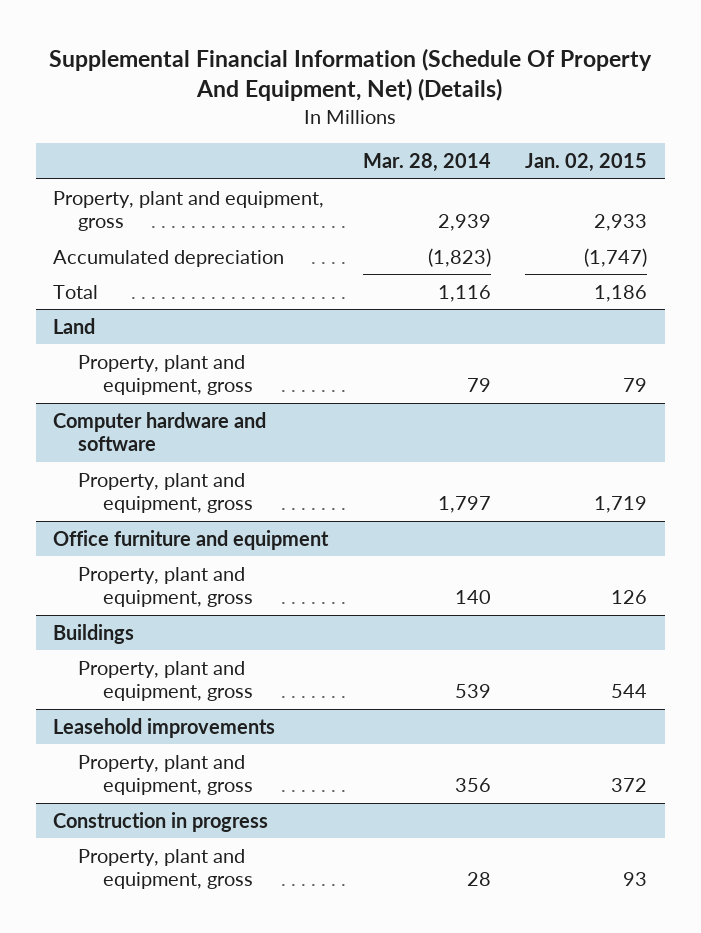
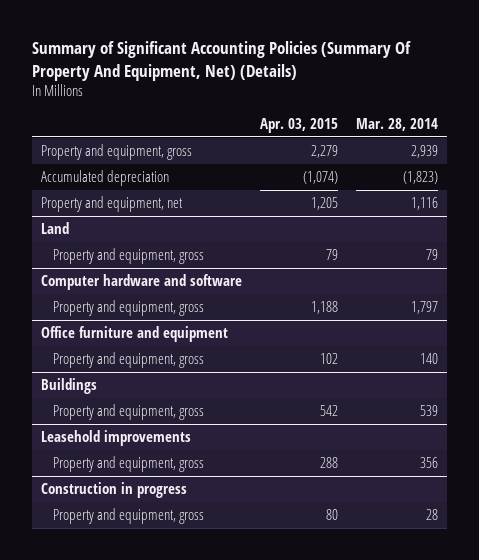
- Supplemental Financial Information (Schedule Of Property And Equipment, Net) (Details)
+ Summary of Significant Accounting Policies (Summary Of Property And Equipment, Net) (Details)
- | Mar. 28, 2014 | Jan. 02, 2015
+ | Apr. 03, 2015 | Mar. 28, 2014
- Property, plant and equipment, gross | 2,939 | 2,933
+ Property and equipment, gross | 2,279 | 2,939
- Total | 1,116 | 1,186
+ Property and equipment, net | 1,205 | 1,116
@ Land
- Property, plant and equipment, gross | 79 | 79
+ Property and equipment, gross | 79 | 79
@ Computer hardware and software
- Property, plant and equipment, gross | 1,797 | 1,719
+ Property and equipment, gross | 1,188 | 1,797
@ Office furniture and equipment
- Property, plant and equipment, gross | 140 | 126
+ Property and equipment, gross | 102 | 140
@ Buildings
- Property, plant and equipment, gross | 539 | 544
+ Property and equipment, gross | 542 | 539
@ Leasehold improvements
- Property, plant and equipment, gross | 356 | 372
+ Property and equipment, gross | 288 | 356
@ Construction in progress
- Property, plant and equipment, gross | 28 | 93
+ Property and equipment, gross | 80 | 28

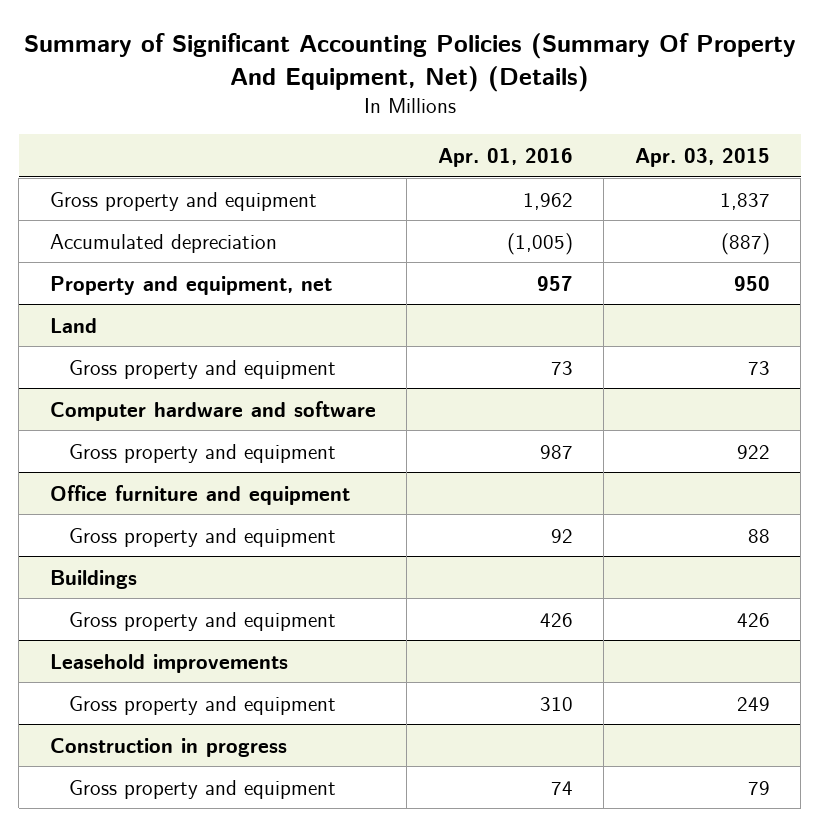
- | Apr. 03, 2015 | Mar. 28, 2014
+ | Apr. 01, 2016 | Apr. 03, 2015
- Property and equipment, gross | 2,279 | 2,939
- Accumulated depreciation | (1,074) | (1,823)
- Property and equipment, net | 1,205 | 1,116
+ Gross property and equipment | 1,962 | 1,837
+ Accumulated depreciation | (1,005) | (887)
+ Property and equipment, net | 957 | 950
@ Land
- Property and equipment, gross | 79 | 79
+ Gross property and equipment | 73 | 73
@ Computer hardware and software
- Property and equipment, gross | 1,188 | 1,797
+ Gross property and equipment | 987 | 922
@ Office furniture and equipment
- Property and equipment, gross | 102 | 140
+ Gross property and equipment | 92 | 88
@ Buildings
- Property and equipment, gross | 542 | 539
+ Gross property and equipment | 426 | 426
@ Leasehold improvements
- Property and equipment, gross | 288 | 356
+ Gross property and equipment | 310 | 249
@ Construction in progress
- Property and equipment, gross | 80 | 28
+ Gross property and equipment | 74 | 79

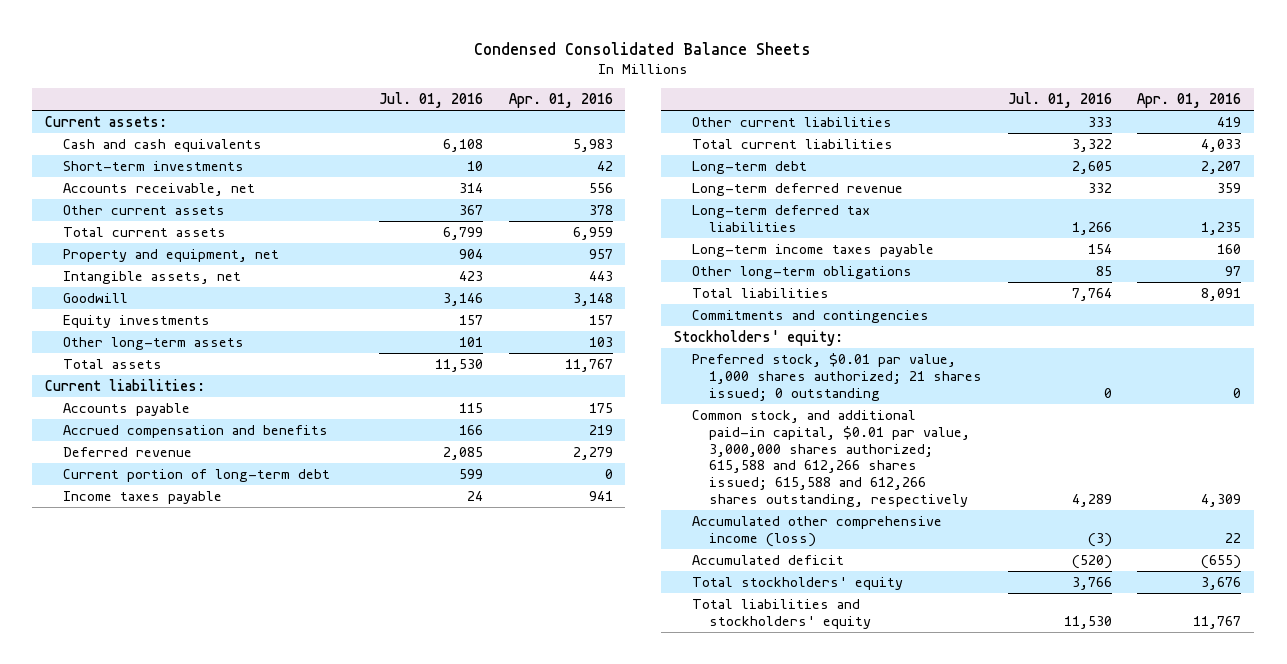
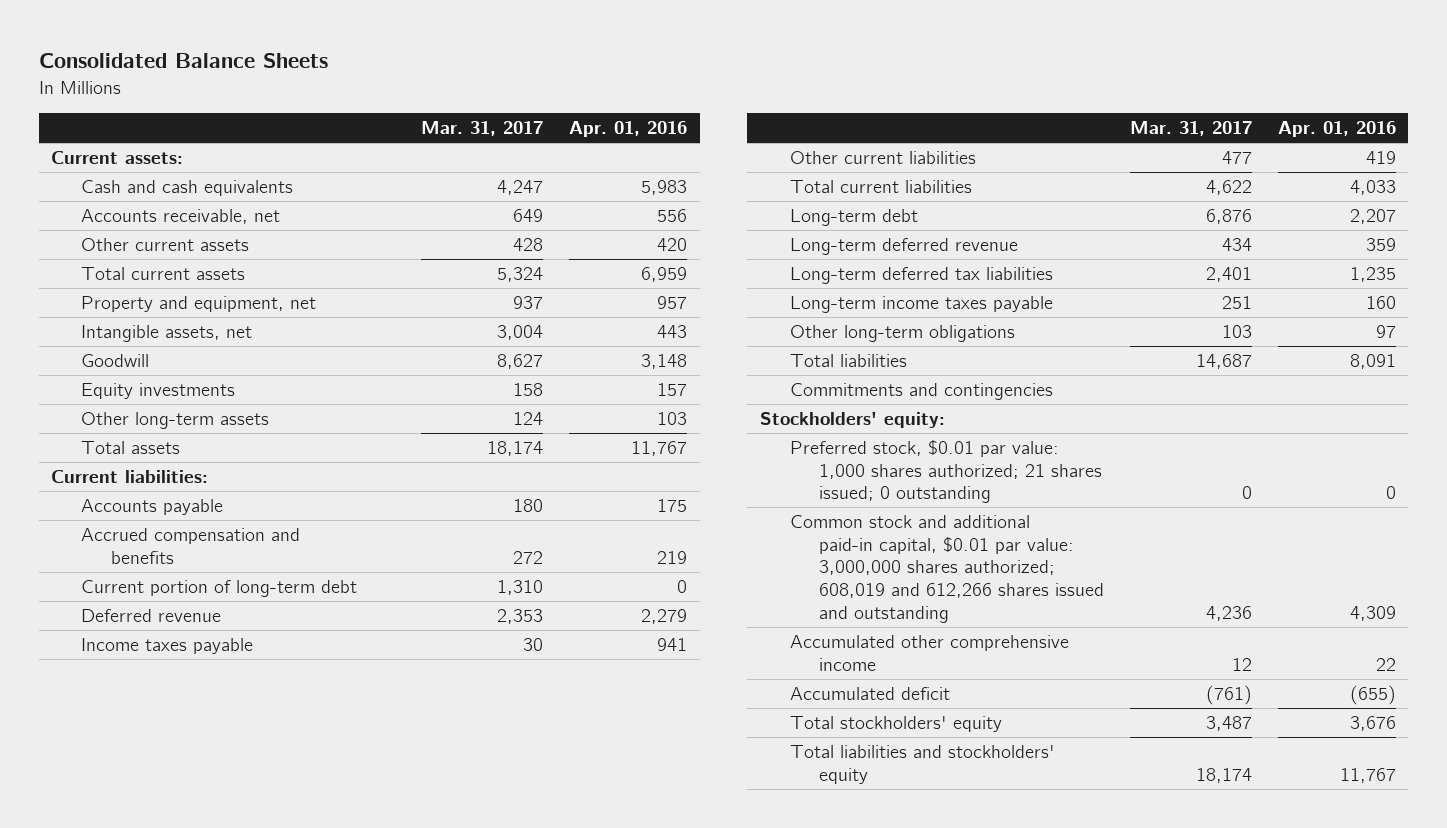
- Condensed Consolidated Balance Sheets
+ Consolidated Balance Sheets
- | Jul. 01, 2016 | Apr. 01, 2016
+ | Mar. 31, 2017 | Apr. 01, 2016
- Short-term investments | 10 | 42
- Other current assets | 367 | 378
+ Other current assets | 428 | 420
moved down: Deferred revenue | 2,353 | 2,279
- Preferred stock, $0.01 par value, 1,000 shares authorized; 21 shares issued; 0 outstanding | 0 | 0
- Common stock, and additional paid-in capital, $0.01 par value, 3,000,000 shares authorized; 615,588 and 612,266 shares issued; 615,588 and 612,266 shares outstanding, respectively | 4,289 | 4,309
- Accumulated other comprehensive income (loss) | (3) | 22
+ Preferred stock, $0.01 par value: 1,000 shares authorized; 21 shares issued; 0 outstanding | 0 | 0
+ Common stock and additional paid-in capital, $0.01 par value: 3,000,000 shares authorized; 608,019 and 612,266 shares issued and outstanding | 4,236 | 4,309
+ Accumulated other comprehensive income | 12 | 22

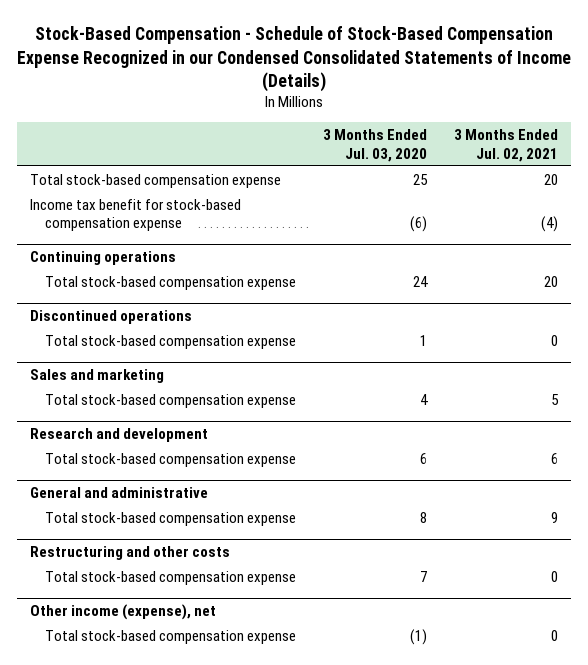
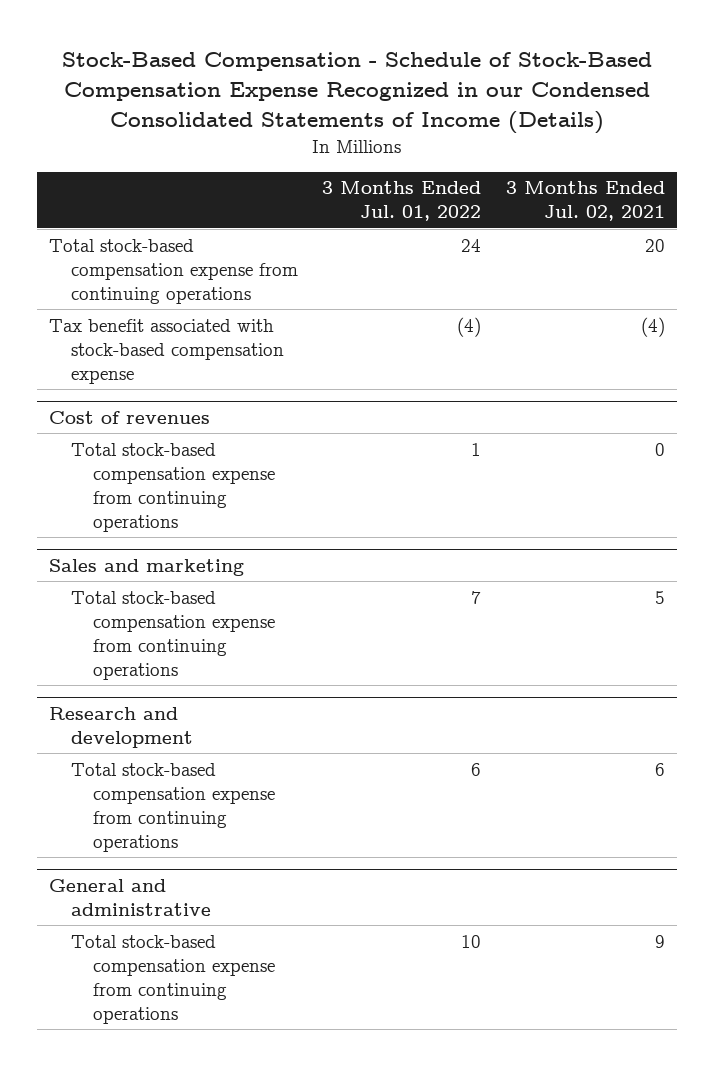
- | 3 Months Ended Jul. 03, 2020 | 3 Months Ended Jul. 02, 2021
+ | 3 Months Ended Jul. 01, 2022 | 3 Months Ended Jul. 02, 2021
- Total stock-based compensation expense | 25 | 20
- Income tax benefit for stock-based compensation expense | (6) | (4)
- Continuing operations
- Total stock-based compensation expense | 24 | 20
- Discontinued operations
- Total stock-based compensation expense | 1 | 0
+ Total stock-based compensation expense from continuing operations | 24 | 20
+ Tax benefit associated with stock-based compensation expense | (4) | (4)
+ Cost of revenues
+ Total stock-based compensation expense from continuing operations | 1 | 0
@ Sales and marketing
- Total stock-based compensation expense | 4 | 5
+ Total stock-based compensation expense from continuing operations | 7 | 5
@ Research and development
- Total stock-based compensation expense | 6 | 6
+ Total stock-based compensation expense from continuing operations | 6 | 6
@ General and administrative
- Total stock-based compensation expense | 8 | 9
- Restructuring and other costs
- Total stock-based compensation expense | 7 | 0
- Other income (expense), net
- Total stock-based compensation expense | (1) | 0
@ General and administrative
+ Total stock-based compensation expense from continuing operations | 10 | 9

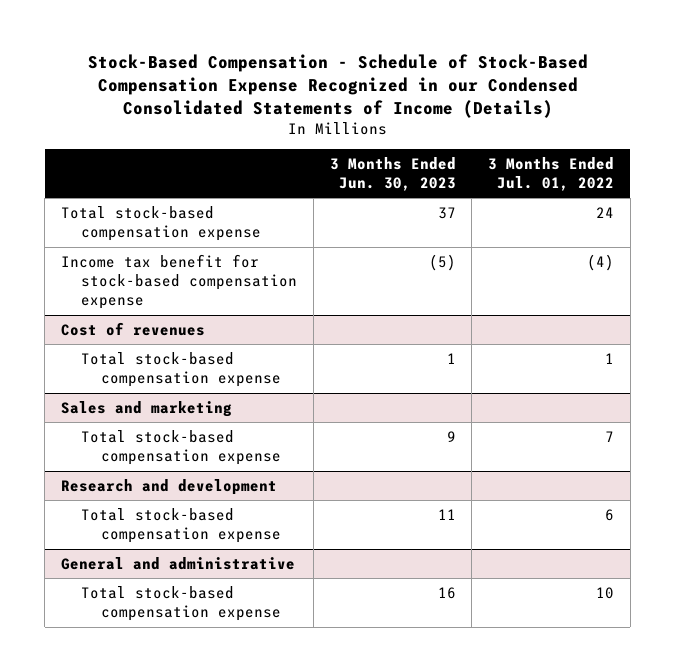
- | 3 Months Ended Jul. 01, 2022 | 3 Months Ended Jul. 02, 2021
+ | 3 Months Ended Jun. 30, 2023 | 3 Months Ended Jul. 01, 2022
- Total stock-based compensation expense from continuing operations | 24 | 20
- Tax benefit associated with stock-based compensation expense | (4) | (4)
+ Total stock-based compensation expense | 37 | 24
+ Income tax benefit for stock-based compensation expense | (5) | (4)
@ Cost of revenues
- Total stock-based compensation expense from continuing operations | 1 | 0
+ Total stock-based compensation expense | 1 | 1
@ Sales and marketing
- Total stock-based compensation expense from continuing operations | 7 | 5
+ Total stock-based compensation expense | 9 | 7
@ Research and development
- Total stock-based compensation expense from continuing operations | 6 | 6
+ Total stock-based compensation expense | 11 | 6
@ General and administrative
- Total stock-based compensation expense from continuing operations | 10 | 9
+ Total stock-based compensation expense | 16 | 10

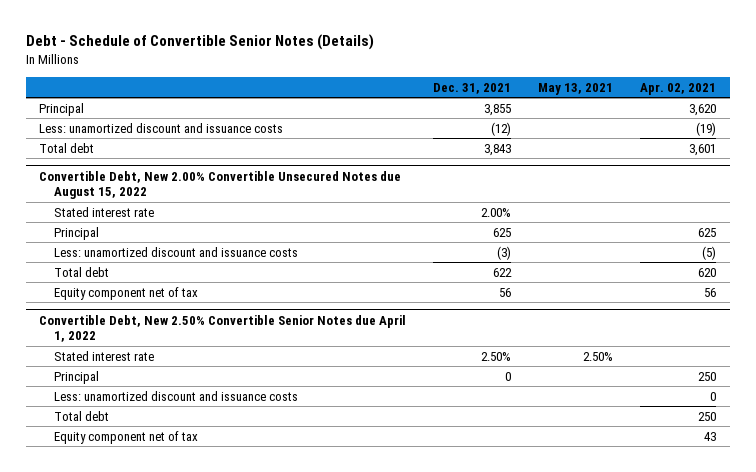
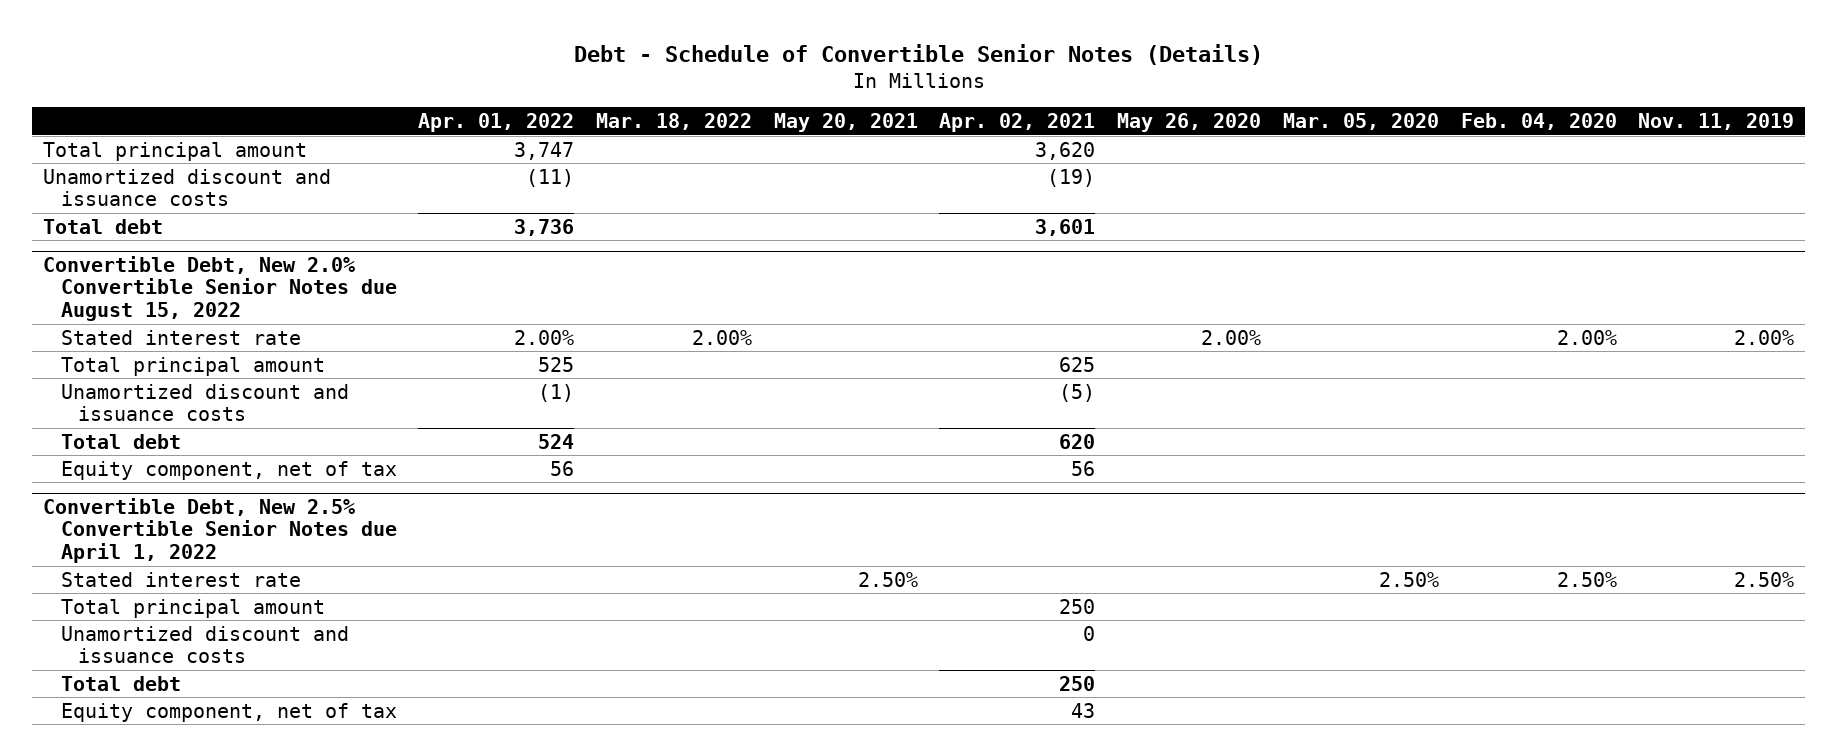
- | Dec. 31, 2021 | May 13, 2021 | Apr. 02, 2021
+ | Apr. 01, 2022 | Mar. 18, 2022 | May 20, 2021 | Apr. 02, 2021 | May 26, 2020 | Mar. 05, 2020 | Feb. 04, 2020 | Nov. 11, 2019
- Principal | 3,855 | | 3,620
- Less: unamortized discount and issuance costs | (12) | | (19)
+ Total principal amount | 3,747 | | | 3,620 | | | |
+ Unamortized discount and issuance costs | (11) | | | (19) | | | |
- Convertible Debt, New 2.00% Convertible Unsecured Notes due August 15, 2022
+ Convertible Debt, New 2.0% Convertible Senior Notes due August 15, 2022
- Principal | 625 | | 625
- Less: unamortized discount and issuance costs | (3) | | (5)
+ Total principal amount | 525 | | | 625 | | | |
+ Unamortized discount and issuance costs | (1) | | | (5) | | | |
- Equity component net of tax | 56 | | 56
- Convertible Debt, New 2.50% Convertible Senior Notes due April 1, 2022
+ Equity component, net of tax | 56 | | | 56 | | | |
+ Convertible Debt, New 2.5% Convertible Senior Notes due April 1, 2022
- Principal | 0 | | 250
- Less: unamortized discount and issuance costs | | | 0
+ Total principal amount | | | | 250 | | | |
+ Unamortized discount and issuance costs | | | | 0 | | | |
- Equity component net of tax | | | 43
+ Equity component, net of tax | | | | 43 | | | |

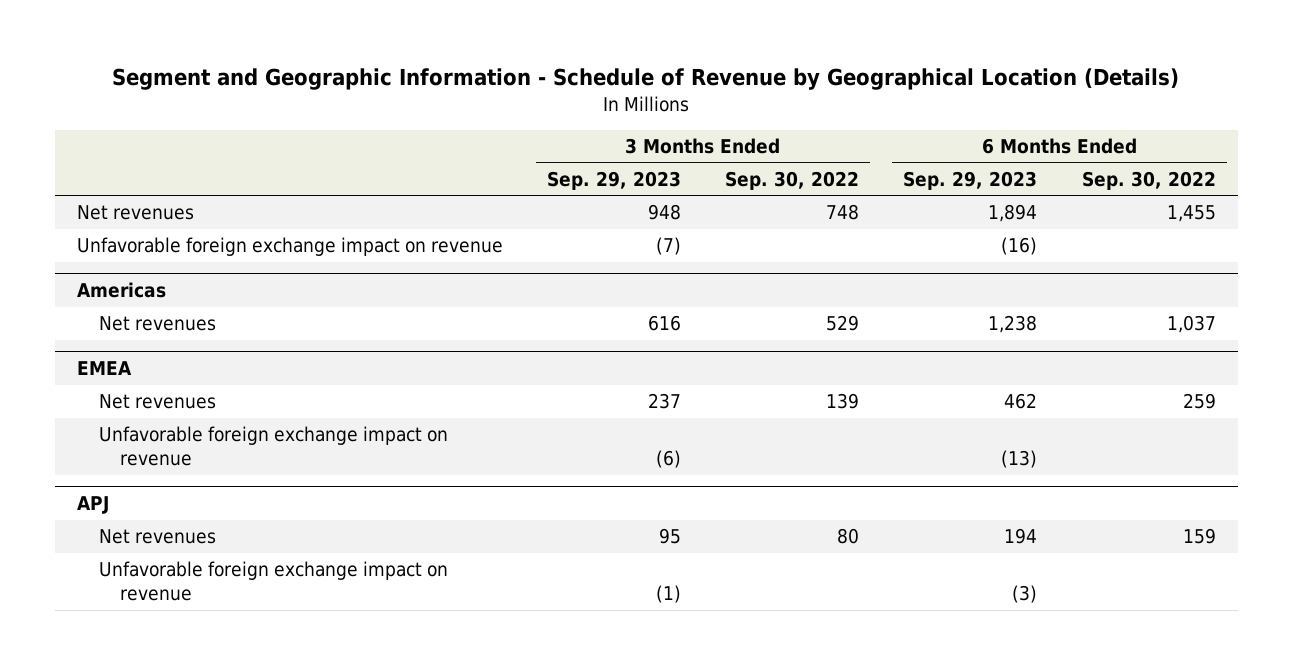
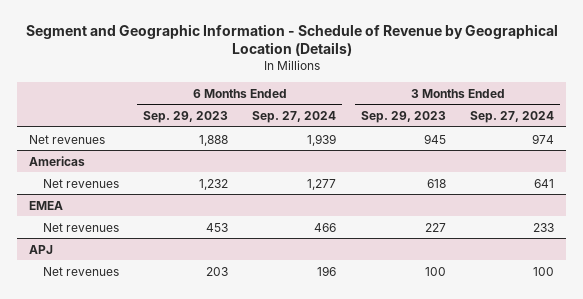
- | 3 Months Ended Sep. 29, 2023 | 3 Months Ended Sep. 30, 2022 | 6 Months Ended Sep. 29, 2023 | 6 Months Ended Sep. 30, 2022
+ | 6 Months Ended Sep. 29, 2023 | 6 Months Ended Sep. 27, 2024 | 3 Months Ended Sep. 29, 2023 | 3 Months Ended Sep. 27, 2024
- Net revenues | 948 | 748 | 1,894 | 1,455
- Unfavorable foreign exchange impact on revenue | (7) | | (16) |
+ Net revenues | 1,888 | 1,939 | 945 | 974
@ Americas
- Net revenues | 616 | 529 | 1,238 | 1,037
+ Net revenues | 1,232 | 1,277 | 618 | 641
@ EMEA
- Net revenues | 237 | 139 | 462 | 259
- Unfavorable foreign exchange impact on revenue | (6) | | (13) |
+ Net revenues | 453 | 466 | 227 | 233
@ APJ
- Net revenues | 95 | 80 | 194 | 159
- Unfavorable foreign exchange impact on revenue | (1) | | (3) |
+ Net revenues | 203 | 196 | 100 | 100

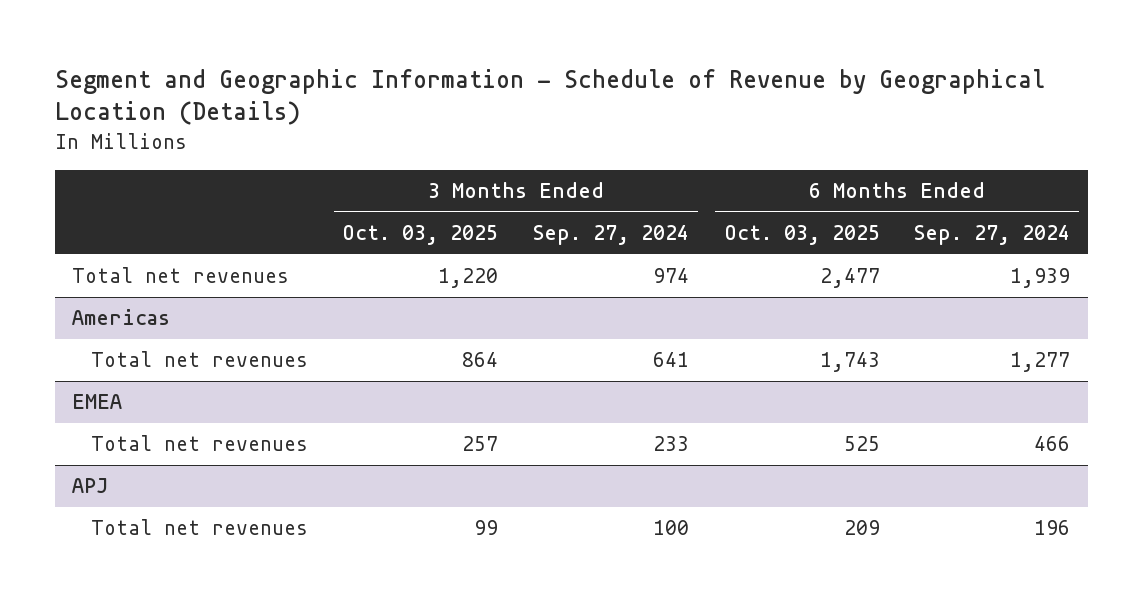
- | 6 Months Ended Sep. 29, 2023 | 6 Months Ended Sep. 27, 2024 | 3 Months Ended Sep. 29, 2023 | 3 Months Ended Sep. 27, 2024
+ | 3 Months Ended Oct. 03, 2025 | 3 Months Ended Sep. 27, 2024 | 6 Months Ended Oct. 03, 2025 | 6 Months Ended Sep. 27, 2024
- Net revenues | 1,888 | 1,939 | 945 | 974
+ Total net revenues | 1,220 | 974 | 2,477 | 1,939
@ Americas
- Net revenues | 1,232 | 1,277 | 618 | 641
+ Total net revenues | 864 | 641 | 1,743 | 1,277
@ EMEA
- Net revenues | 453 | 466 | 227 | 233
+ Total net revenues | 257 | 233 | 525 | 466
@ APJ
- Net revenues | 203 | 196 | 100 | 100
+ Total net revenues | 99 | 100 | 209 | 196

